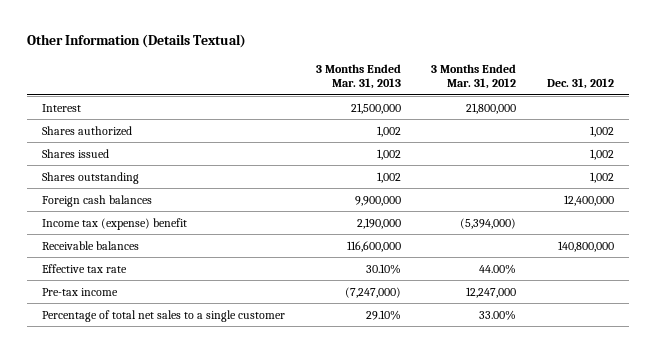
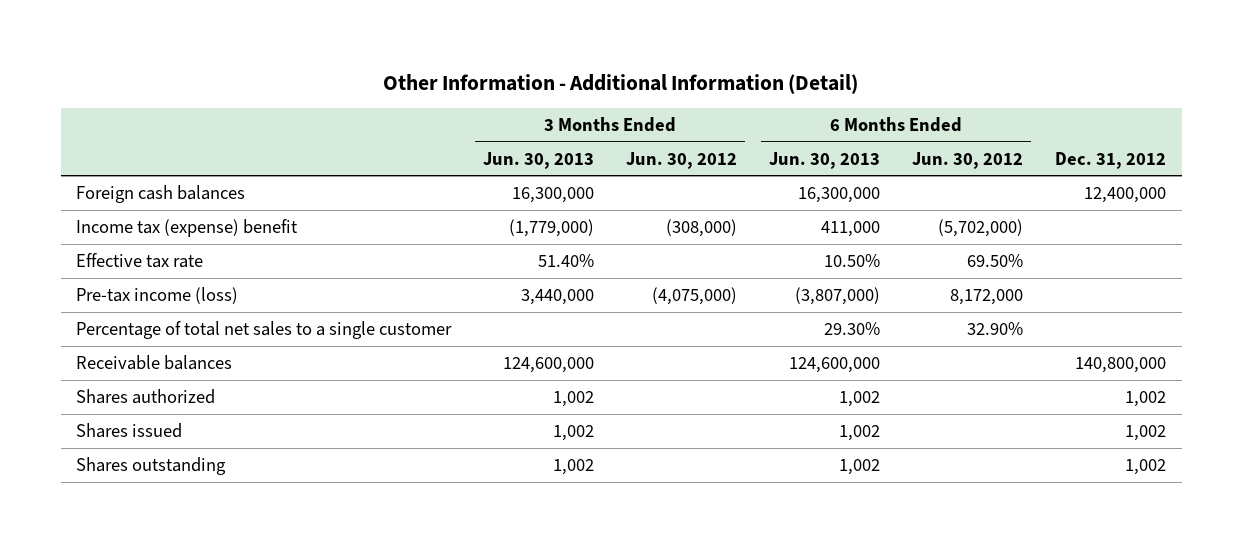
- Other Information (Details Textual)
+ Other Information - Additional Information (Detail)
- | 3 Months Ended Mar. 31, 2013 | 3 Months Ended Mar. 31, 2012 | Dec. 31, 2012
+ | 3 Months Ended Jun. 30, 2013 | 3 Months Ended Jun. 30, 2012 | 6 Months Ended Jun. 30, 2013 | 6 Months Ended Jun. 30, 2012 | Dec. 31, 2012
- Interest | 21,500,000 | 21,800,000 |
- Pre-tax income | (7,247,000) | 12,247,000 |
+ Pre-tax income (loss) | 3,440,000 | (4,075,000) | (3,807,000) | 8,172,000 |
moved down: Receivable balances | 124,600,000 | | 124,600,000 | | 140,800,000
moved down: Shares authorized | 1,002 | | 1,002 | | 1,002
moved down: Shares issued | 1,002 | | 1,002 | | 1,002
moved down: Shares outstanding | 1,002 | | 1,002 | | 1,002

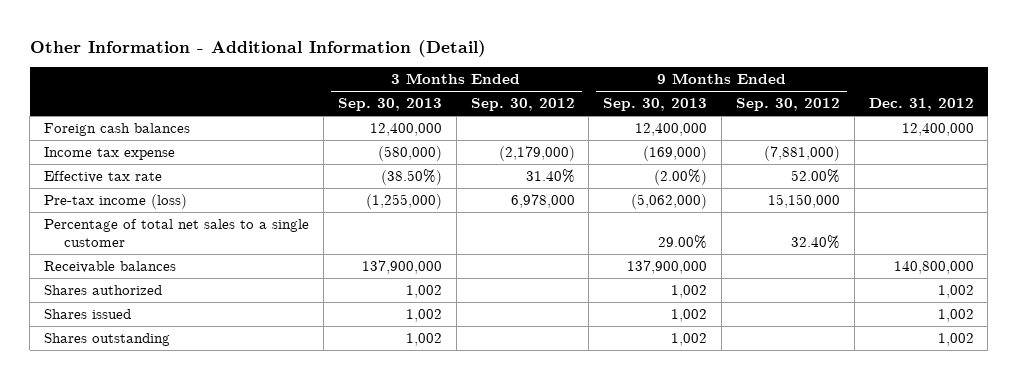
- | 3 Months Ended Jun. 30, 2013 | 3 Months Ended Jun. 30, 2012 | 6 Months Ended Jun. 30, 2013 | 6 Months Ended Jun. 30, 2012 | Dec. 31, 2012
+ | 3 Months Ended Sep. 30, 2013 | 3 Months Ended Sep. 30, 2012 | 9 Months Ended Sep. 30, 2013 | 9 Months Ended Sep. 30, 2012 | Dec. 31, 2012
- Income tax (expense) benefit | (1,779,000) | (308,000) | 411,000 | (5,702,000) |
+ Income tax expense | (580,000) | (2,179,000) | (169,000) | (7,881,000) |

